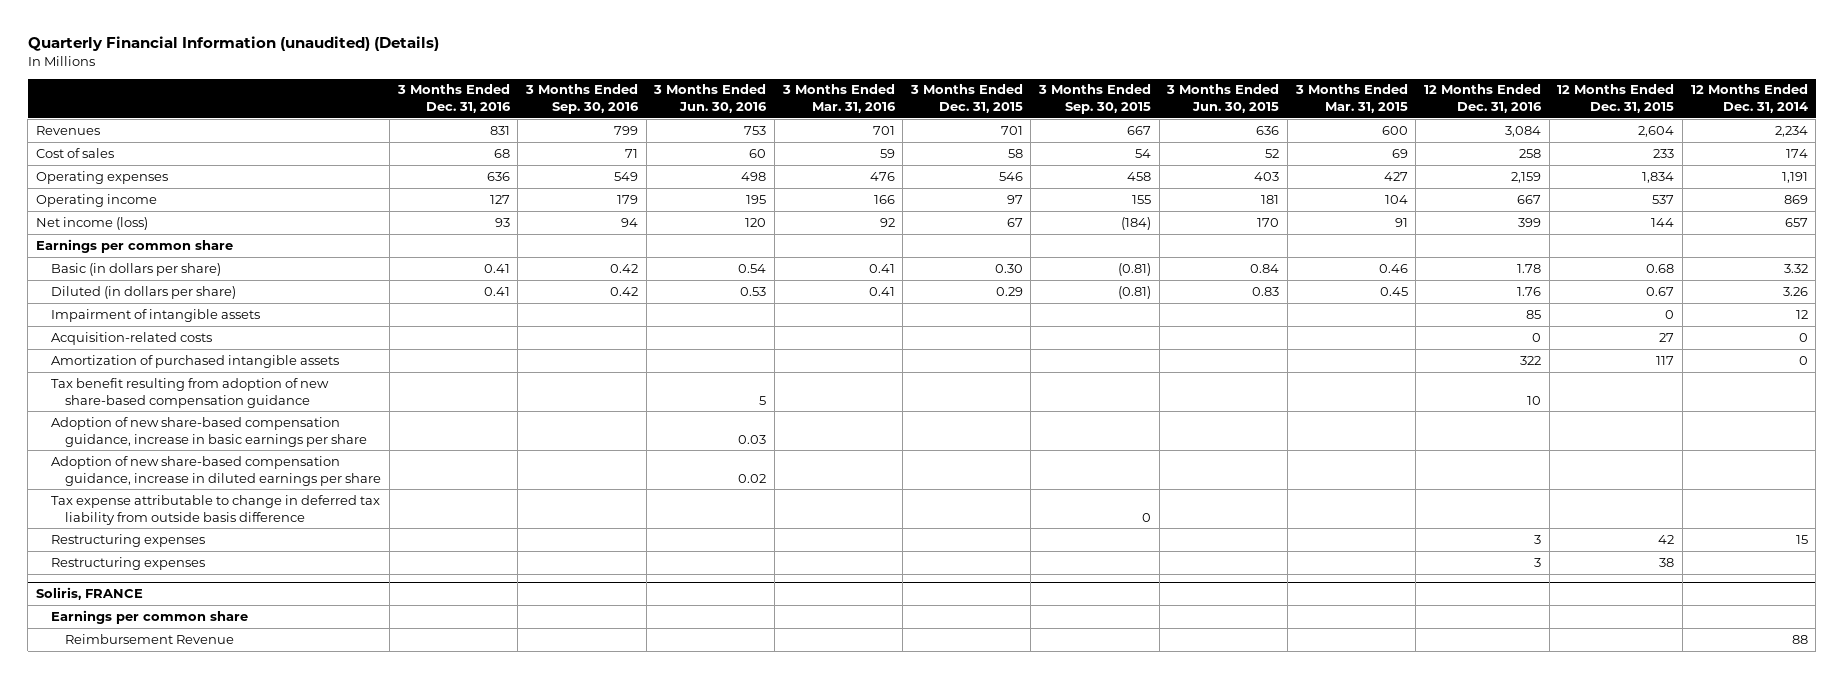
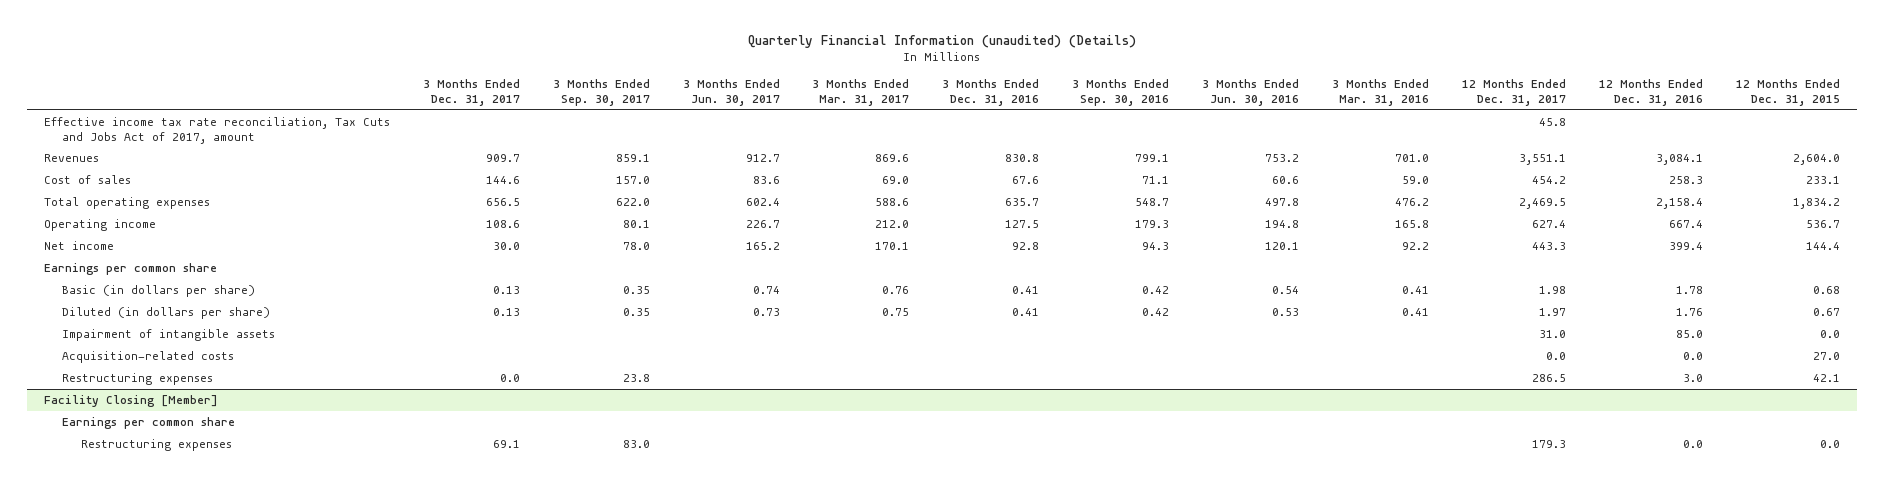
- | 3 Months Ended Dec. 31, 2016 | 3 Months Ended Sep. 30, 2016 | 3 Months Ended Jun. 30, 2016 | 3 Months Ended Mar. 31, 2016 | 3 Months Ended Dec. 31, 2015 | 3 Months Ended Sep. 30, 2015 | 3 Months Ended Jun. 30, 2015 | 3 Months Ended Mar. 31, 2015 | 12 Months Ended Dec. 31, 2016 | 12 Months Ended Dec. 31, 2015 | 12 Months Ended Dec. 31, 2014
+ | 3 Months Ended Dec. 31, 2017 | 3 Months Ended Sep. 30, 2017 | 3 Months Ended Jun. 30, 2017 | 3 Months Ended Mar. 31, 2017 | 3 Months Ended Dec. 31, 2016 | 3 Months Ended Sep. 30, 2016 | 3 Months Ended Jun. 30, 2016 | 3 Months Ended Mar. 31, 2016 | 12 Months Ended Dec. 31, 2017 | 12 Months Ended Dec. 31, 2016 | 12 Months Ended Dec. 31, 2015
- Revenues | 831 | 799 | 753 | 701 | 701 | 667 | 636 | 600 | 3,084 | 2,604 | 2,234
- Cost of sales | 68 | 71 | 60 | 59 | 58 | 54 | 52 | 69 | 258 | 233 | 174
- Operating expenses | 636 | 549 | 498 | 476 | 546 | 458 | 403 | 427 | 2,159 | 1,834 | 1,191
- Operating income | 127 | 179 | 195 | 166 | 97 | 155 | 181 | 104 | 667 | 537 | 869
- Net income (loss) | 93 | 94 | 120 | 92 | 67 | (184) | 170 | 91 | 399 | 144 | 657
+ Effective income tax rate reconciliation, Tax Cuts and Jobs Act of 2017, amount | | | | | | | | | 45.8 | |
+ Revenues | 909.7 | 859.1 | 912.7 | 869.6 | 830.8 | 799.1 | 753.2 | 701.0 | 3,551.1 | 3,084.1 | 2,604.0
+ Cost of sales | 144.6 | 157.0 | 83.6 | 69.0 | 67.6 | 71.1 | 60.6 | 59.0 | 454.2 | 258.3 | 233.1
+ Total operating expenses | 656.5 | 622.0 | 602.4 | 588.6 | 635.7 | 548.7 | 497.8 | 476.2 | 2,469.5 | 2,158.4 | 1,834.2
+ Operating income | 108.6 | 80.1 | 226.7 | 212.0 | 127.5 | 179.3 | 194.8 | 165.8 | 627.4 | 667.4 | 536.7
+ Net income | 30.0 | 78.0 | 165.2 | 170.1 | 92.8 | 94.3 | 120.1 | 92.2 | 443.3 | 399.4 | 144.4
- Impairment of intangible assets | | | | | | | | | 85 | 0 | 12
- Acquisition-related costs | | | | | | | | | 0 | 27 | 0
- Amortization of purchased intangible assets | | | | | | | | | 322 | 117 | 0
- Tax benefit resulting from adoption of new share-based compensation guidance | | | 5 | | | | | | 10 | |
- Adoption of new share-based compensation guidance, increase in basic earnings per share | | | 0.03 | | | | | | | |
- Adoption of new share-based compensation guidance, increase in diluted earnings per share | | | 0.02 | | | | | | | |
- Tax expense attributable to change in deferred tax liability from outside basis difference | | | | | | 0 | | | | |
- Restructuring expenses | | | | | | | | | 3 | 42 | 15
- Restructuring expenses | | | | | | | | | 3 | 38 |
- Soliris, FRANCE
+ Impairment of intangible assets | | | | | | | | | 31.0 | 85.0 | 0.0
+ Acquisition-related costs | | | | | | | | | 0.0 | 0.0 | 27.0
+ Restructuring expenses | 0.0 | 23.8 | | | | | | | 286.5 | 3.0 | 42.1
+ Facility Closing [Member]
- Reimbursement Revenue | | | | | | | | | | | 88
+ Restructuring expenses | 69.1 | 83.0 | | | | | | | 179.3 | 0.0 | 0.0

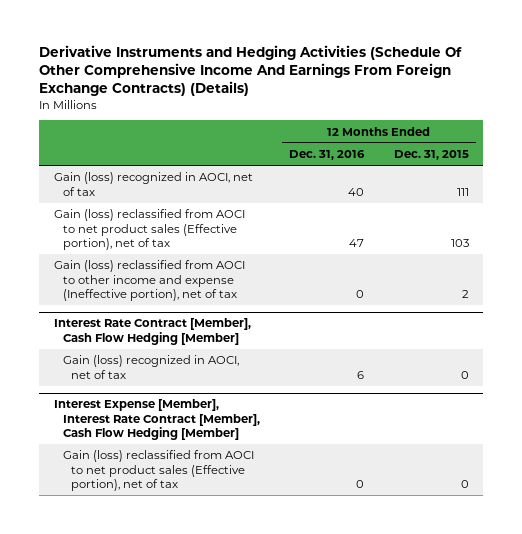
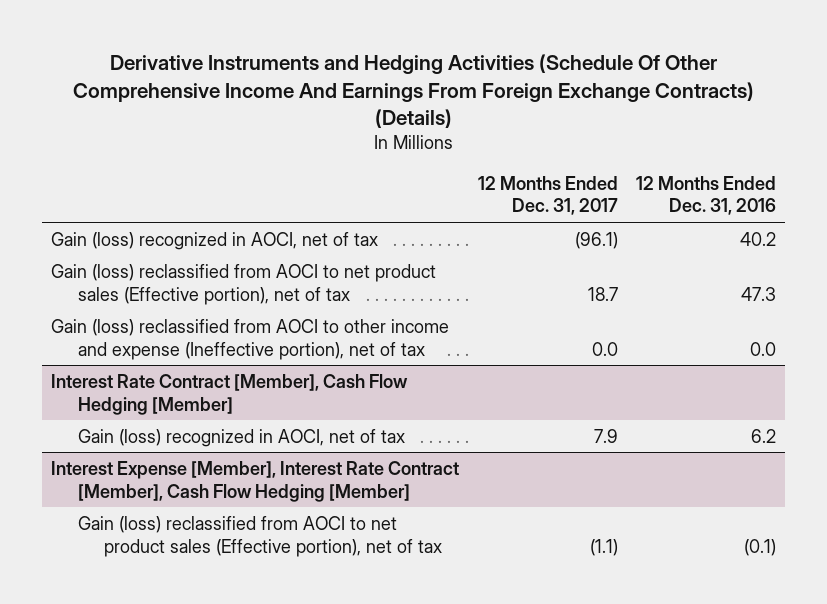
- | 12 Months Ended Dec. 31, 2016 | 12 Months Ended Dec. 31, 2015
+ | 12 Months Ended Dec. 31, 2017 | 12 Months Ended Dec. 31, 2016
- Gain (loss) recognized in AOCI, net of tax | 40 | 111
- Gain (loss) reclassified from AOCI to net product sales (Effective portion), net of tax | 47 | 103
- Gain (loss) reclassified from AOCI to other income and expense (Ineffective portion), net of tax | 0 | 2
+ Gain (loss) recognized in AOCI, net of tax | (96.1) | 40.2
+ Gain (loss) reclassified from AOCI to net product sales (Effective portion), net of tax | 18.7 | 47.3
+ Gain (loss) reclassified from AOCI to other income and expense (Ineffective portion), net of tax | 0.0 | 0.0
@ Interest Rate Contract [Member], Cash Flow Hedging [Member]
- Gain (loss) recognized in AOCI, net of tax | 6 | 0
+ Gain (loss) recognized in AOCI, net of tax | 7.9 | 6.2
@ Interest Expense [Member], Interest Rate Contract [Member], Cash Flow Hedging [Member]
- Gain (loss) reclassified from AOCI to net product sales (Effective portion), net of tax | 0 | 0
+ Gain (loss) reclassified from AOCI to net product sales (Effective portion), net of tax | (1.1) | (0.1)

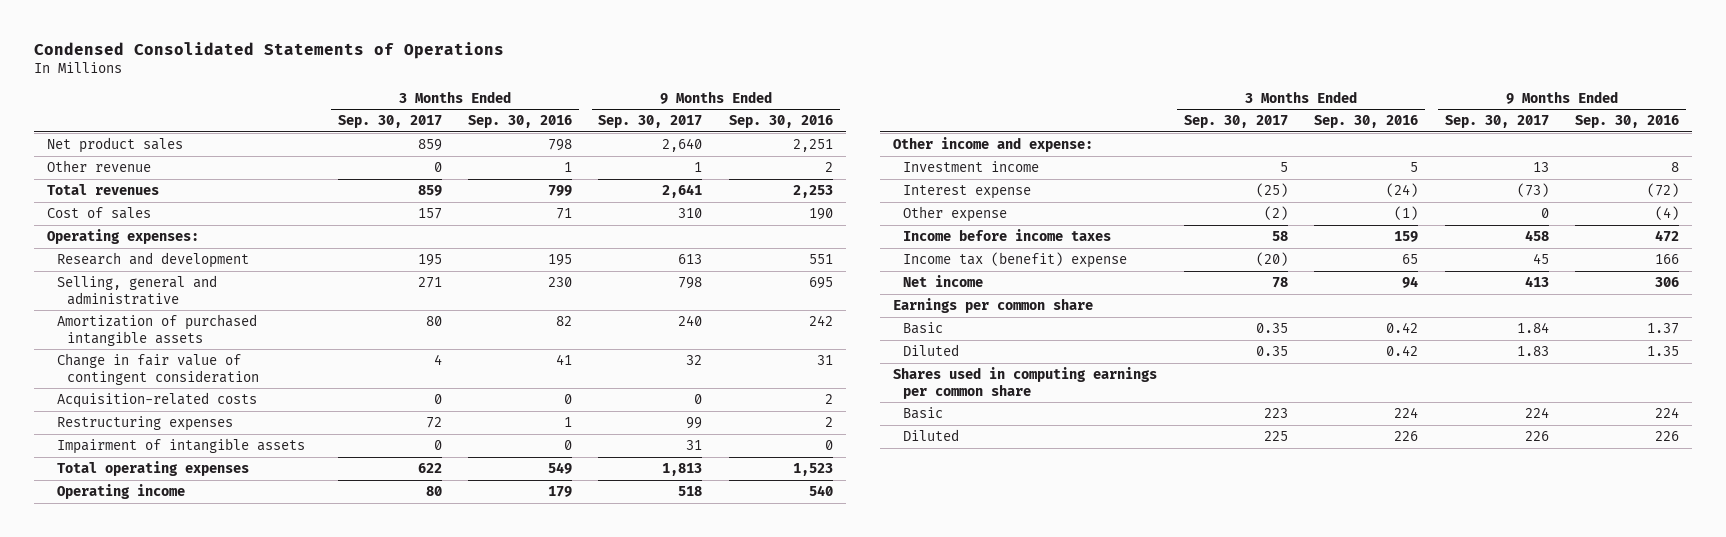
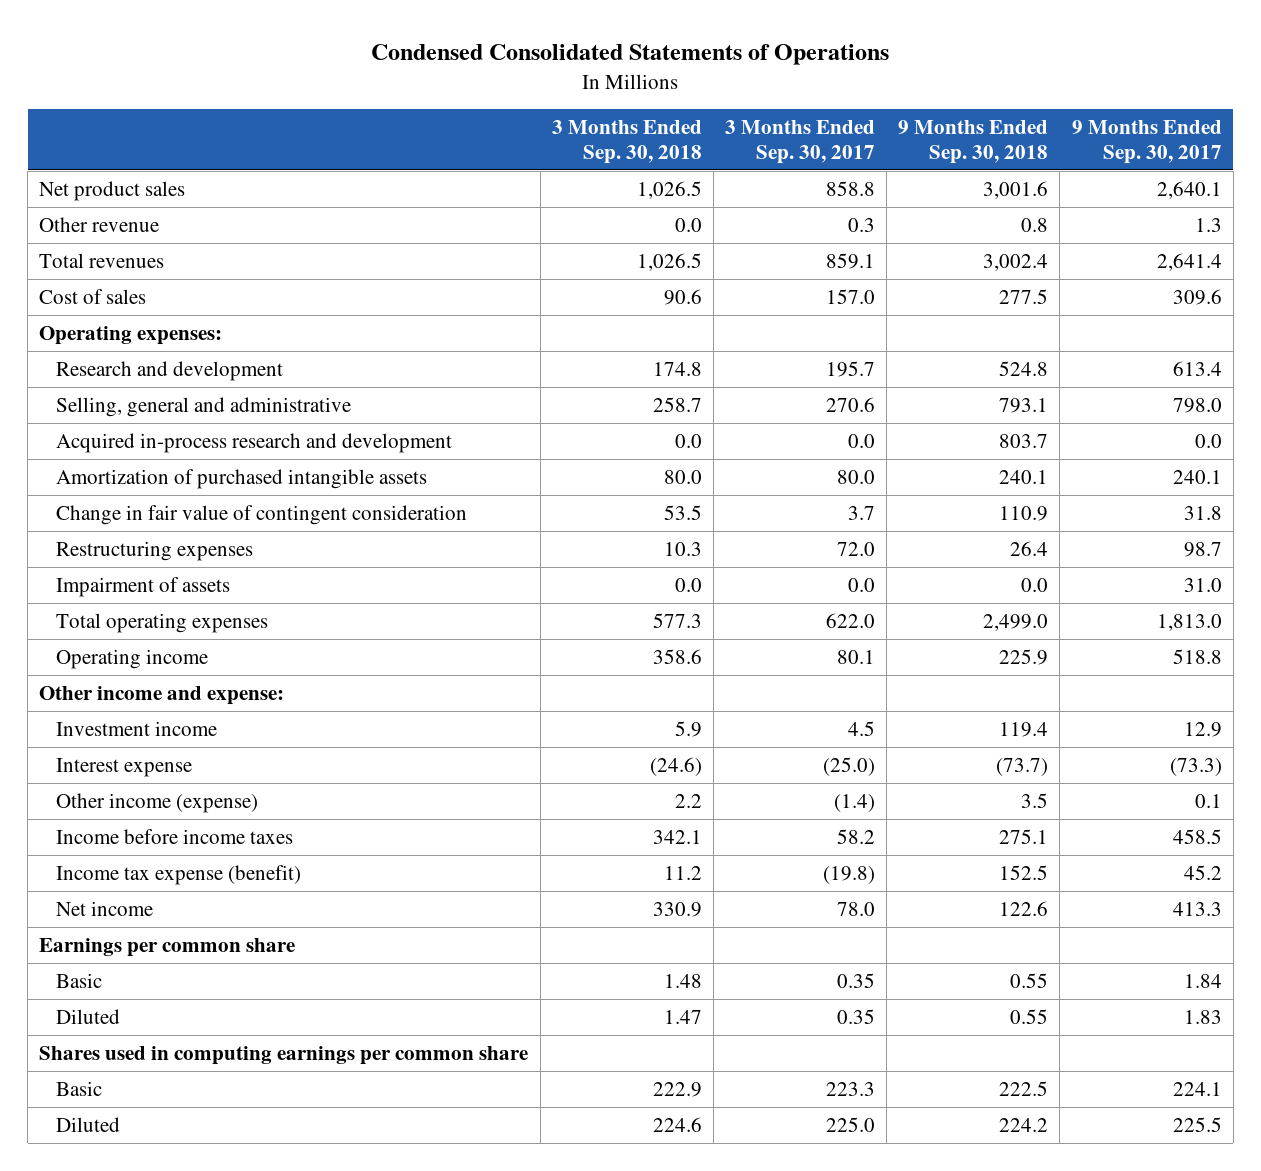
- | 3 Months Ended Sep. 30, 2017 | 3 Months Ended Sep. 30, 2016 | 9 Months Ended Sep. 30, 2017 | 9 Months Ended Sep. 30, 2016
+ | 3 Months Ended Sep. 30, 2018 | 3 Months Ended Sep. 30, 2017 | 9 Months Ended Sep. 30, 2018 | 9 Months Ended Sep. 30, 2017
- Net product sales | 859 | 798 | 2,640 | 2,251
- Other revenue | 0 | 1 | 1 | 2
- Total revenues | 859 | 799 | 2,641 | 2,253
- Cost of sales | 157 | 71 | 310 | 190
+ Net product sales | 1,026.5 | 858.8 | 3,001.6 | 2,640.1
+ Other revenue | 0.0 | 0.3 | 0.8 | 1.3
+ Total revenues | 1,026.5 | 859.1 | 3,002.4 | 2,641.4
+ Cost of sales | 90.6 | 157.0 | 277.5 | 309.6
- Research and development | 195 | 195 | 613 | 551
- Selling, general and administrative | 271 | 230 | 798 | 695
- Amortization of purchased intangible assets | 80 | 82 | 240 | 242
- Change in fair value of contingent consideration | 4 | 41 | 32 | 31
- Acquisition-related costs | 0 | 0 | 0 | 2
- Restructuring expenses | 72 | 1 | 99 | 2
- Impairment of intangible assets | 0 | 0 | 31 | 0
- Total operating expenses | 622 | 549 | 1,813 | 1,523
- Operating income | 80 | 179 | 518 | 540
+ Research and development | 174.8 | 195.7 | 524.8 | 613.4
+ Selling, general and administrative | 258.7 | 270.6 | 793.1 | 798.0
+ Acquired in-process research and development | 0.0 | 0.0 | 803.7 | 0.0
+ Amortization of purchased intangible assets | 80.0 | 80.0 | 240.1 | 240.1
+ Change in fair value of contingent consideration | 53.5 | 3.7 | 110.9 | 31.8
+ Restructuring expenses | 10.3 | 72.0 | 26.4 | 98.7
+ Impairment of assets | 0.0 | 0.0 | 0.0 | 31.0
+ Total operating expenses | 577.3 | 622.0 | 2,499.0 | 1,813.0
+ Operating income | 358.6 | 80.1 | 225.9 | 518.8
- Investment income | 5 | 5 | 13 | 8
- Interest expense | (25) | (24) | (73) | (72)
- Other expense | (2) | (1) | 0 | (4)
- Income before income taxes | 58 | 159 | 458 | 472
- Income tax (benefit) expense | (20) | 65 | 45 | 166
- Net income | 78 | 94 | 413 | 306
+ Investment income | 5.9 | 4.5 | 119.4 | 12.9
+ Interest expense | (24.6) | (25.0) | (73.7) | (73.3)
+ Other income (expense) | 2.2 | (1.4) | 3.5 | 0.1
+ Income before income taxes | 342.1 | 58.2 | 275.1 | 458.5
+ Income tax expense (benefit) | 11.2 | (19.8) | 152.5 | 45.2
+ Net income | 330.9 | 78.0 | 122.6 | 413.3
- Basic | 223 | 224 | 224 | 224
- Diluted | 225 | 226 | 226 | 226
+ Basic | 222.9 | 223.3 | 222.5 | 224.1
+ Diluted | 224.6 | 225.0 | 224.2 | 225.5

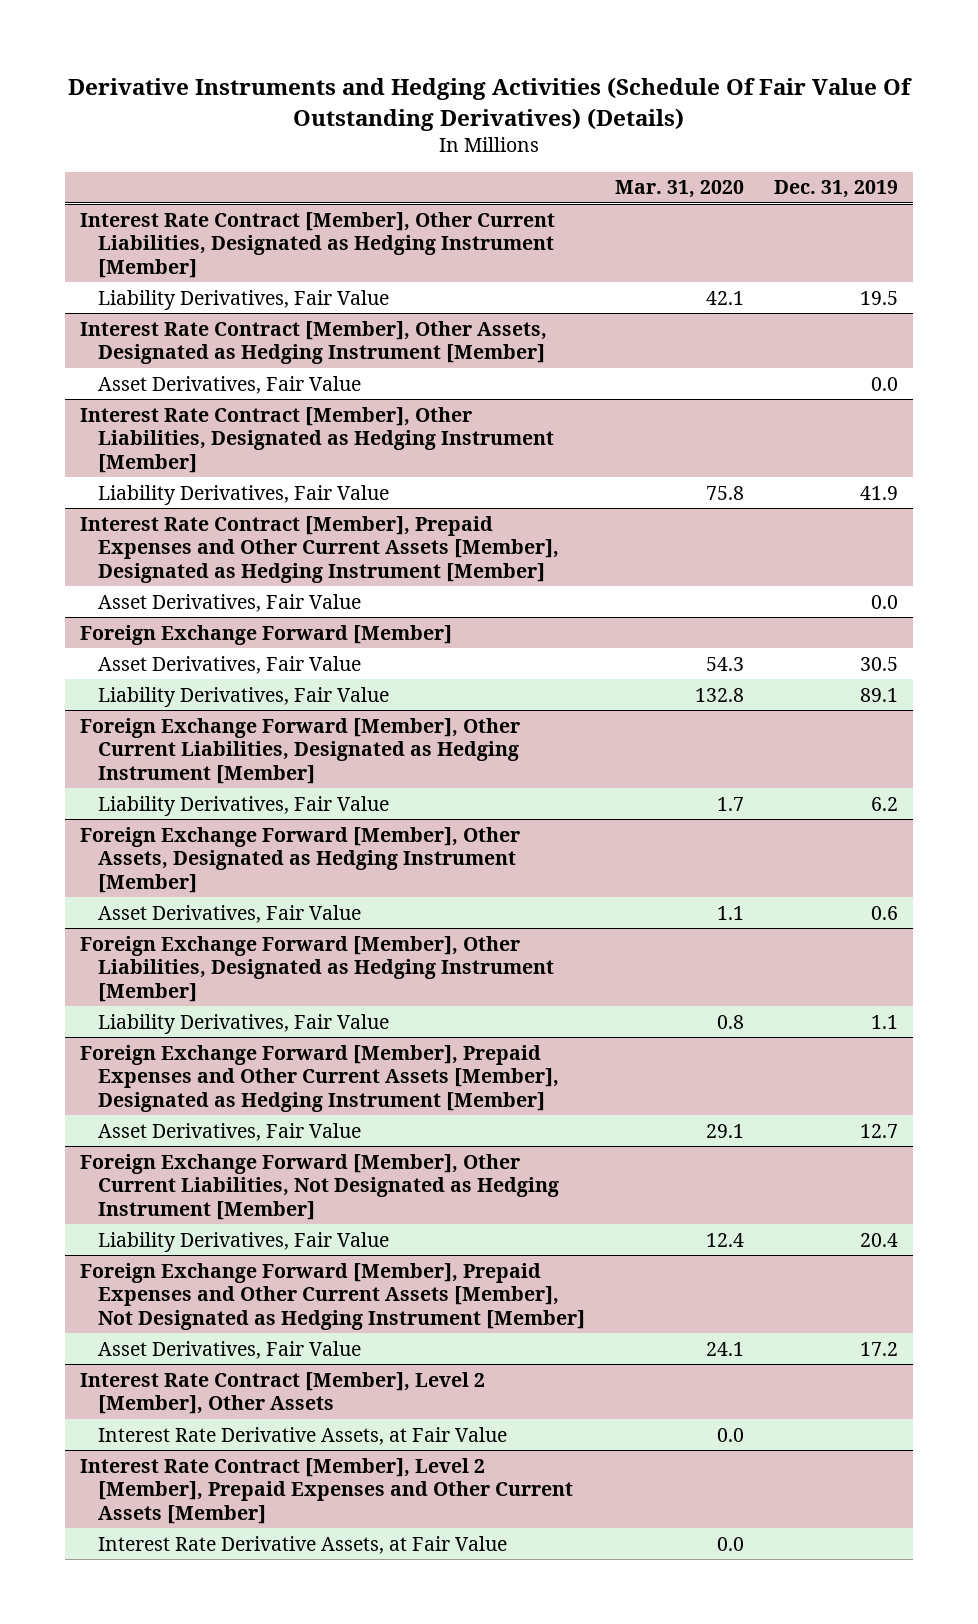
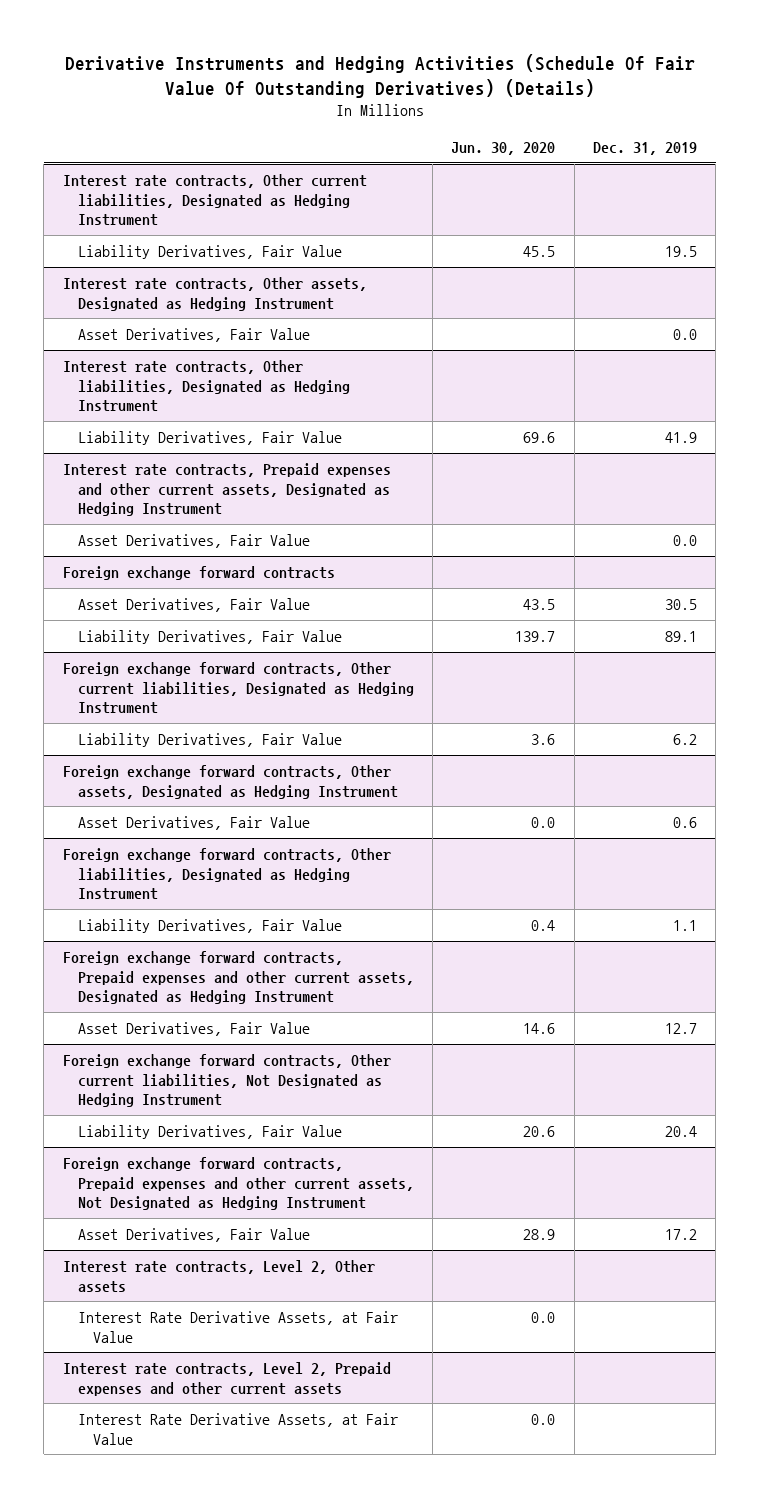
- | Mar. 31, 2020 | Dec. 31, 2019
+ | Jun. 30, 2020 | Dec. 31, 2019
- Interest Rate Contract [Member], Other Current Liabilities, Designated as Hedging Instrument [Member]
+ Interest rate contracts, Other current liabilities, Designated as Hedging Instrument
- Interest Rate Contract [Member], Other Assets, Designated as Hedging Instrument [Member]
+ Interest rate contracts, Other assets, Designated as Hedging Instrument
- Interest Rate Contract [Member], Other Liabilities, Designated as Hedging Instrument [Member]
+ Interest rate contracts, Other liabilities, Designated as Hedging Instrument
- Interest Rate Contract [Member], Prepaid Expenses and Other Current Assets [Member], Designated as Hedging Instrument [Member]
+ Interest rate contracts, Prepaid expenses and other current assets, Designated as Hedging Instrument
- Foreign Exchange Forward [Member]
+ Foreign exchange forward contracts
- Foreign Exchange Forward [Member], Other Current Liabilities, Designated as Hedging Instrument [Member]
+ Foreign exchange forward contracts, Other current liabilities, Designated as Hedging Instrument
- Foreign Exchange Forward [Member], Other Assets, Designated as Hedging Instrument [Member]
+ Foreign exchange forward contracts, Other assets, Designated as Hedging Instrument
- Foreign Exchange Forward [Member], Other Liabilities, Designated as Hedging Instrument [Member]
+ Foreign exchange forward contracts, Other liabilities, Designated as Hedging Instrument
- Foreign Exchange Forward [Member], Prepaid Expenses and Other Current Assets [Member], Designated as Hedging Instrument [Member]
+ Foreign exchange forward contracts, Prepaid expenses and other current assets, Designated as Hedging Instrument
- Foreign Exchange Forward [Member], Other Current Liabilities, Not Designated as Hedging Instrument [Member]
+ Foreign exchange forward contracts, Other current liabilities, Not Designated as Hedging Instrument
- Foreign Exchange Forward [Member], Prepaid Expenses and Other Current Assets [Member], Not Designated as Hedging Instrument [Member]
+ Foreign exchange forward contracts, Prepaid expenses and other current assets, Not Designated as Hedging Instrument
- Interest Rate Contract [Member], Level 2 [Member], Other Assets
+ Interest rate contracts, Level 2, Other assets
- Interest Rate Contract [Member], Level 2 [Member], Prepaid Expenses and Other Current Assets [Member]
+ Interest rate contracts, Level 2, Prepaid expenses and other current assets

